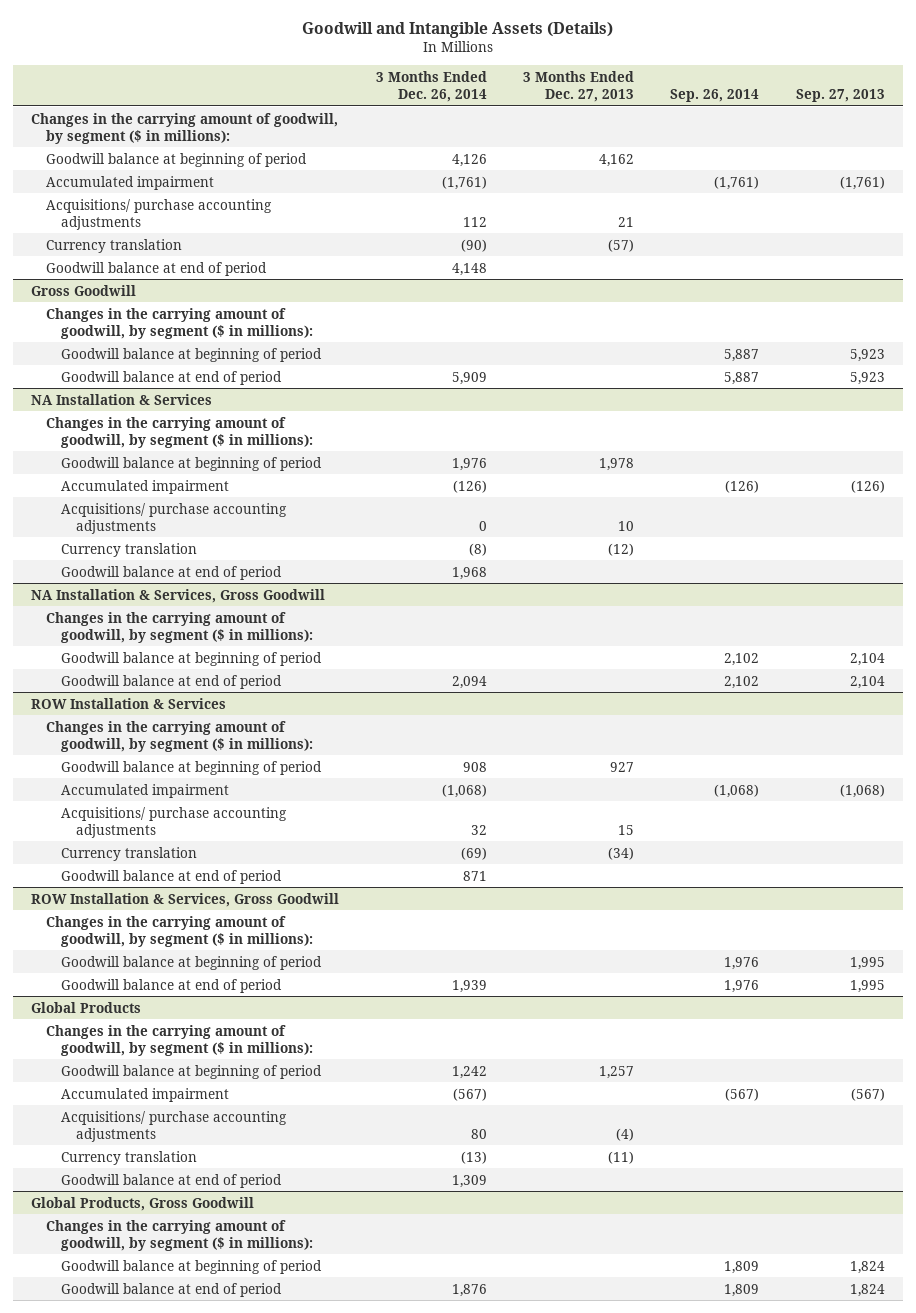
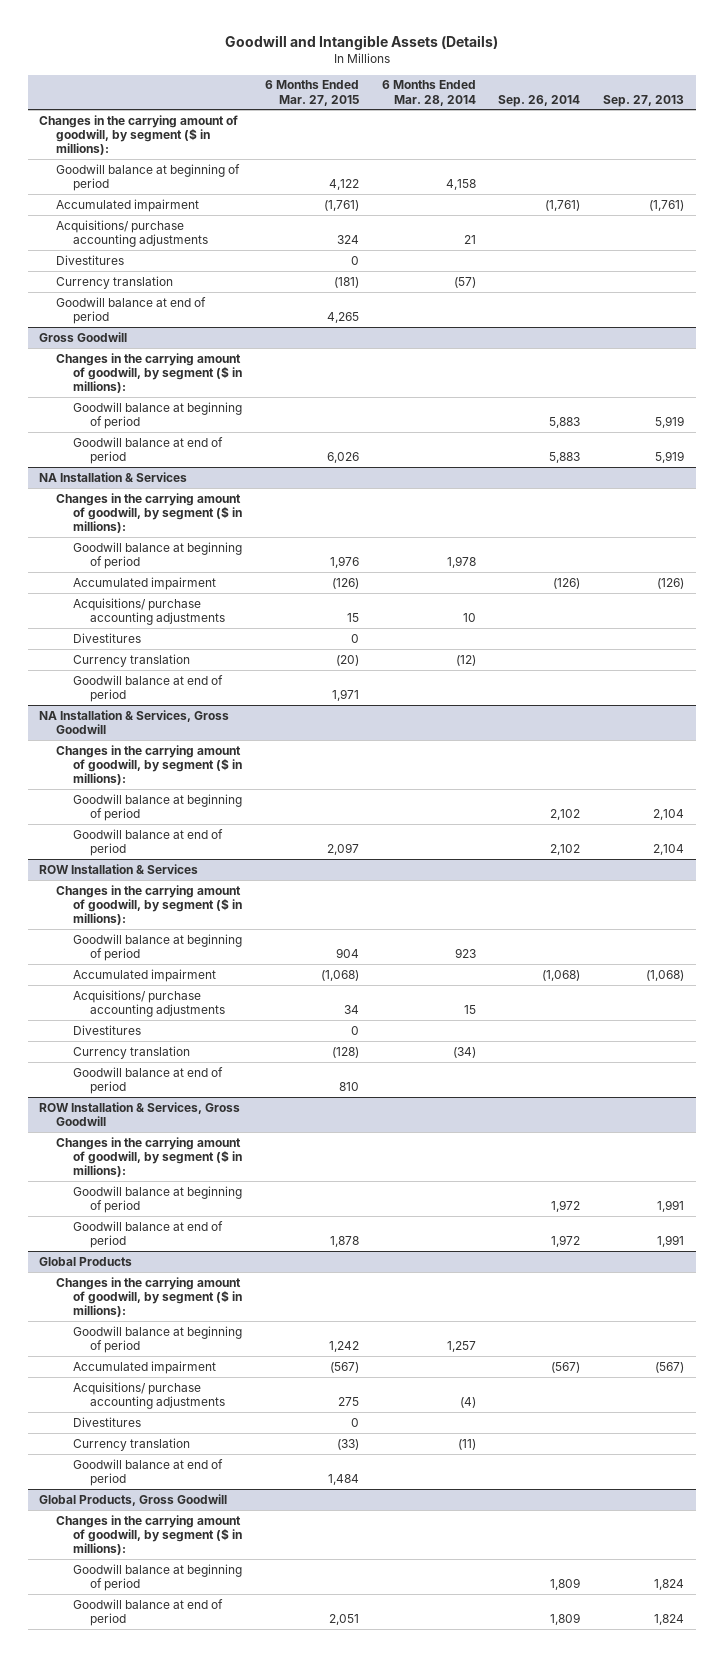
- | 3 Months Ended Dec. 26, 2014 | 3 Months Ended Dec. 27, 2013 | Sep. 26, 2014 | Sep. 27, 2013
+ | 6 Months Ended Mar. 27, 2015 | 6 Months Ended Mar. 28, 2014 | Sep. 26, 2014 | Sep. 27, 2013
+ Divestitures | 0 | | |
@ Gross Goodwill
- Goodwill balance at beginning of period | | | 5,887 | 5,923
- Goodwill balance at end of period | 5,909 | | 5,887 | 5,923
+ Goodwill balance at beginning of period | | | 5,883 | 5,919
+ Goodwill balance at end of period | 6,026 | | 5,883 | 5,919
@ NA Installation & Services
+ Divestitures | 0 | | |
@ ROW Installation & Services
+ Divestitures | 0 | | |
@ ROW Installation & Services, Gross Goodwill
- Goodwill balance at beginning of period | | | 1,976 | 1,995
- Goodwill balance at end of period | 1,939 | | 1,976 | 1,995
+ Goodwill balance at beginning of period | | | 1,972 | 1,991
+ Goodwill balance at end of period | 1,878 | | 1,972 | 1,991
@ Global Products
+ Divestitures | 0 | | |

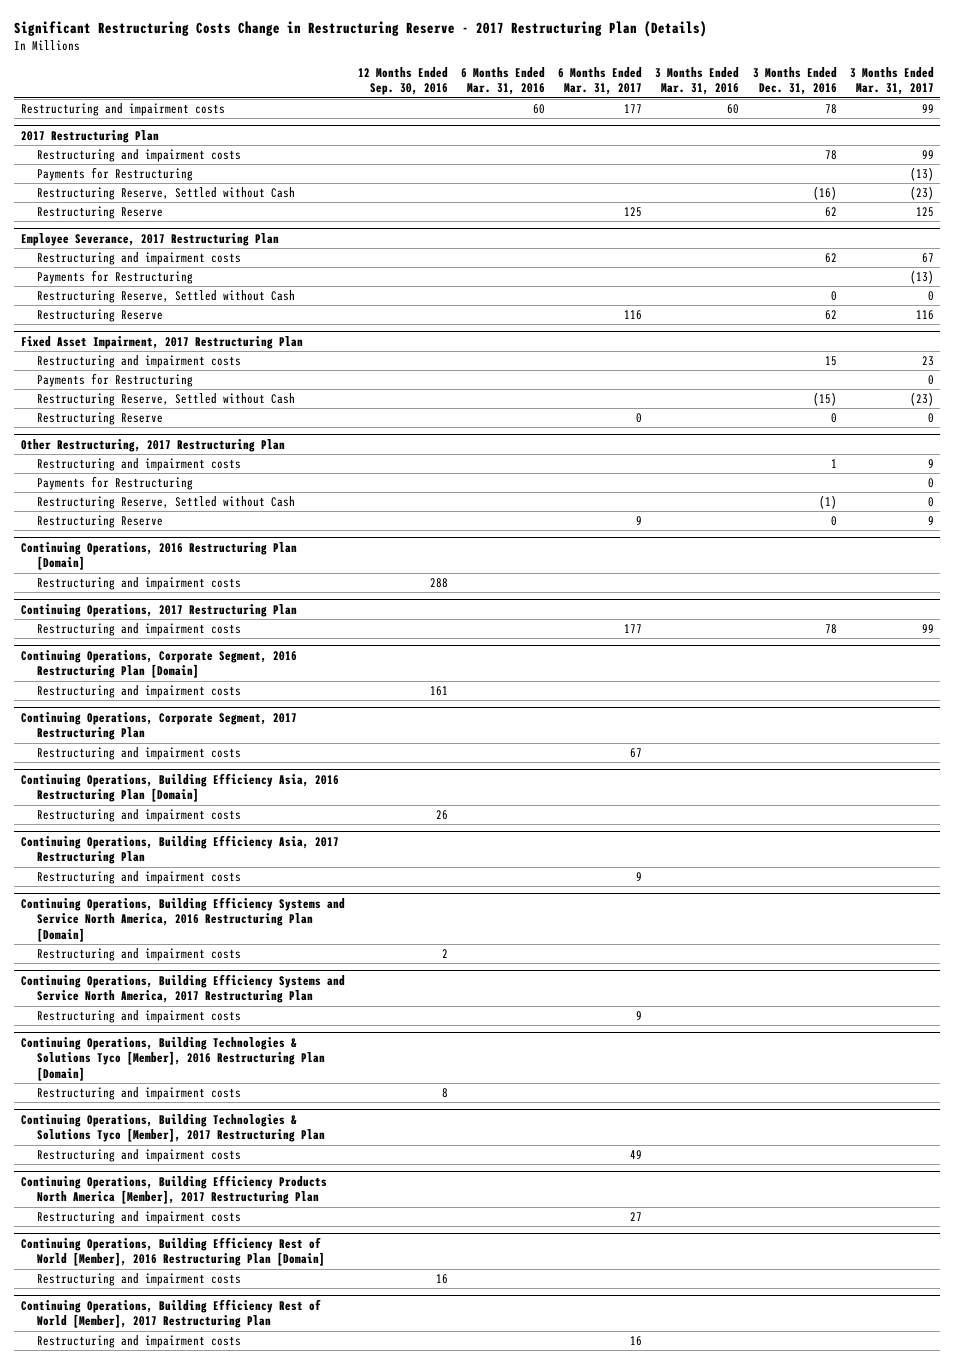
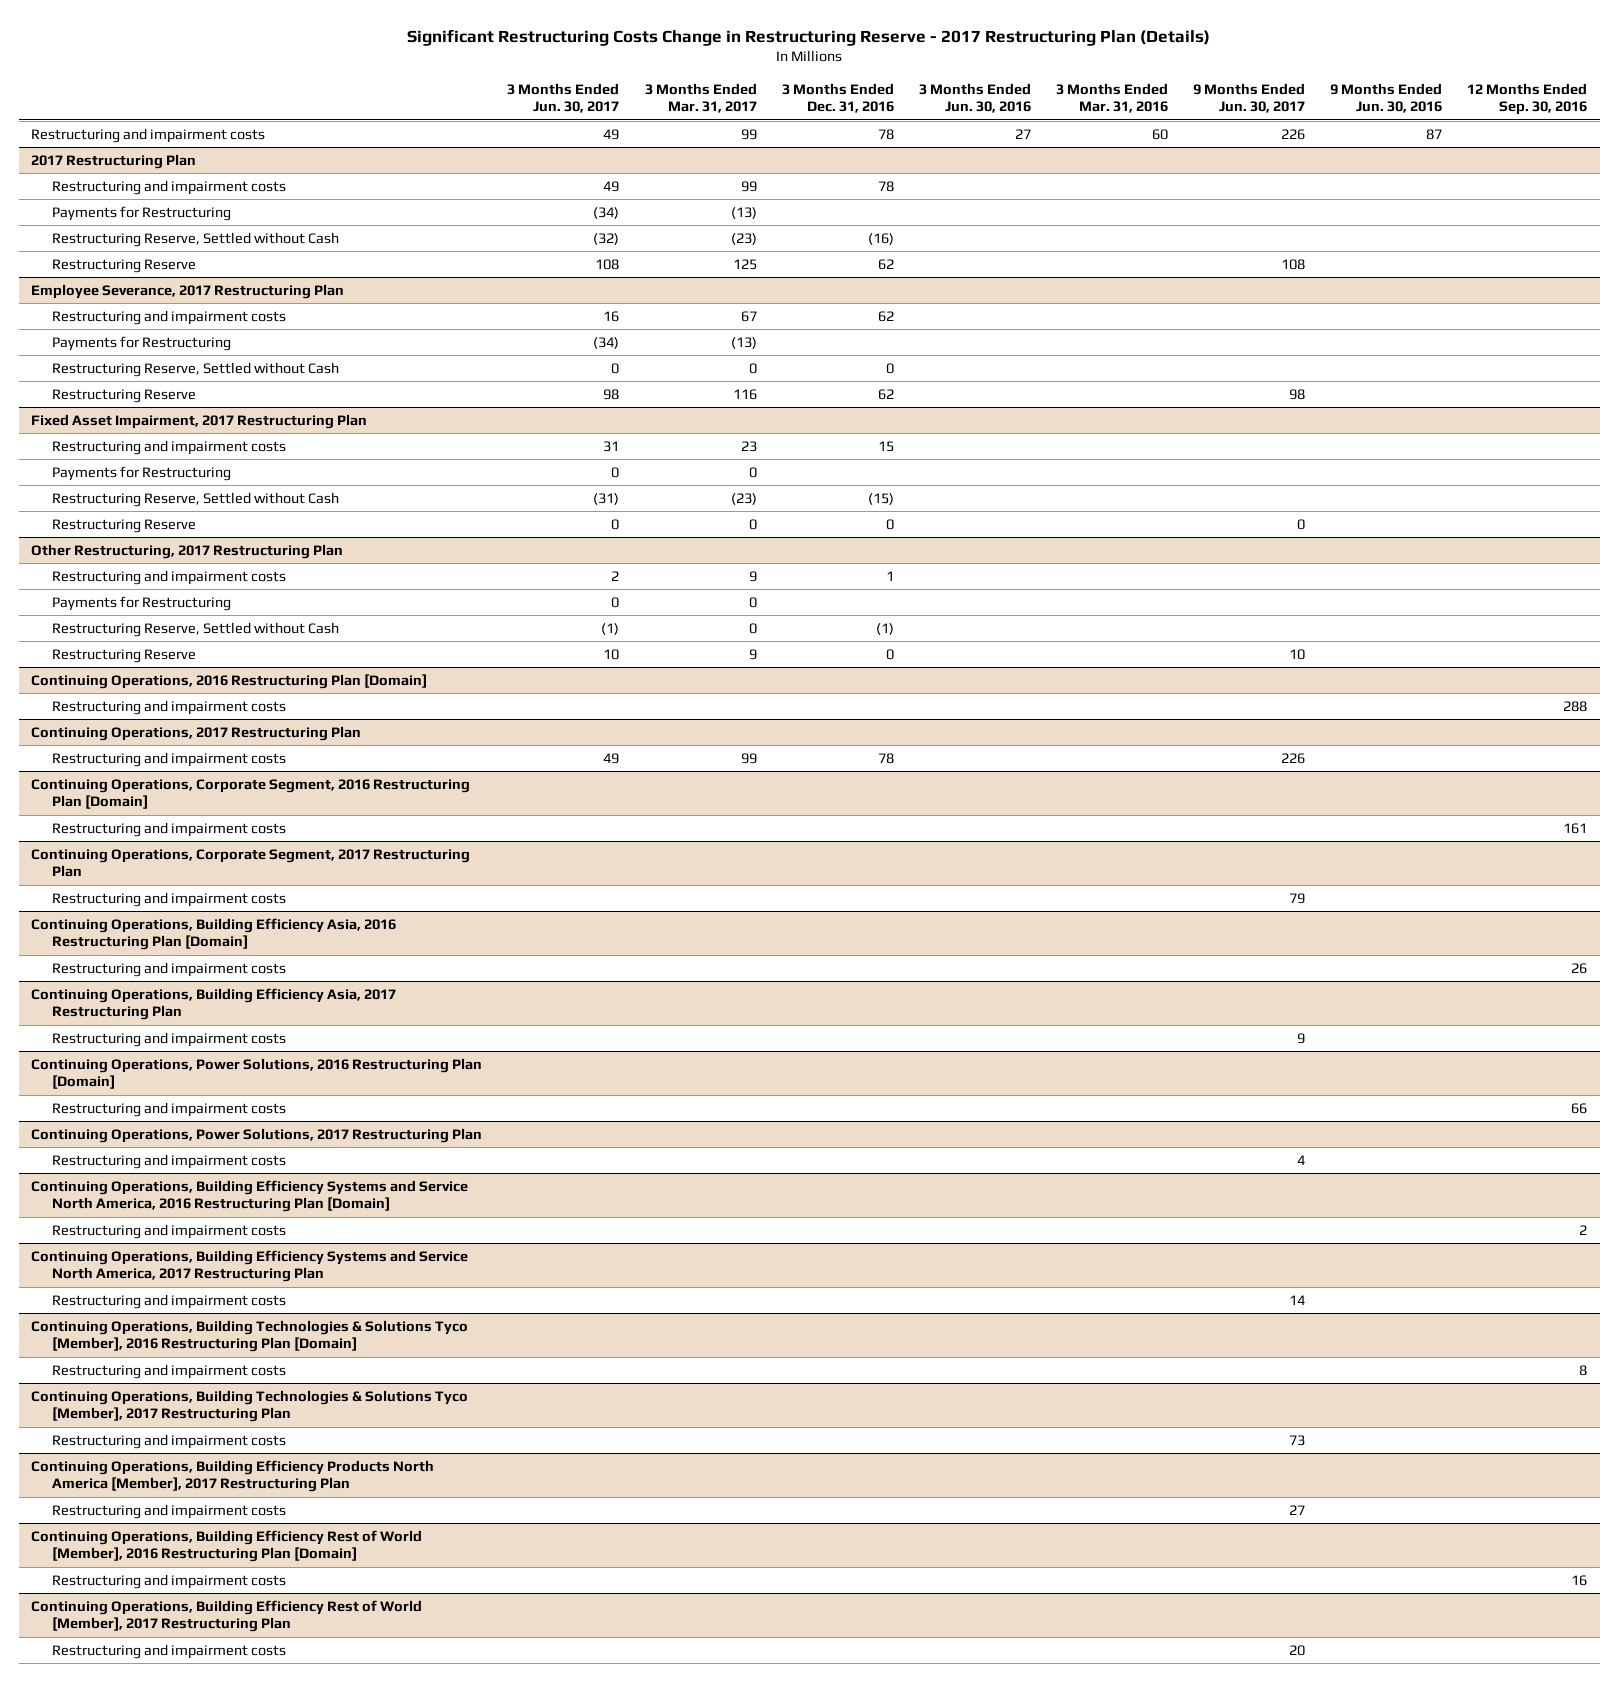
- | 12 Months Ended Sep. 30, 2016 | 6 Months Ended Mar. 31, 2016 | 6 Months Ended Mar. 31, 2017 | 3 Months Ended Mar. 31, 2016 | 3 Months Ended Dec. 31, 2016 | 3 Months Ended Mar. 31, 2017
+ | 3 Months Ended Jun. 30, 2017 | 3 Months Ended Mar. 31, 2017 | 3 Months Ended Dec. 31, 2016 | 3 Months Ended Jun. 30, 2016 | 3 Months Ended Mar. 31, 2016 | 9 Months Ended Jun. 30, 2017 | 9 Months Ended Jun. 30, 2016 | 12 Months Ended Sep. 30, 2016
+ Continuing Operations, Power Solutions, 2016 Restructuring Plan [Domain]
+ Restructuring and impairment costs | | | | | | | | 66
+ Continuing Operations, Power Solutions, 2017 Restructuring Plan
+ Restructuring and impairment costs | | | | | | 4 | |

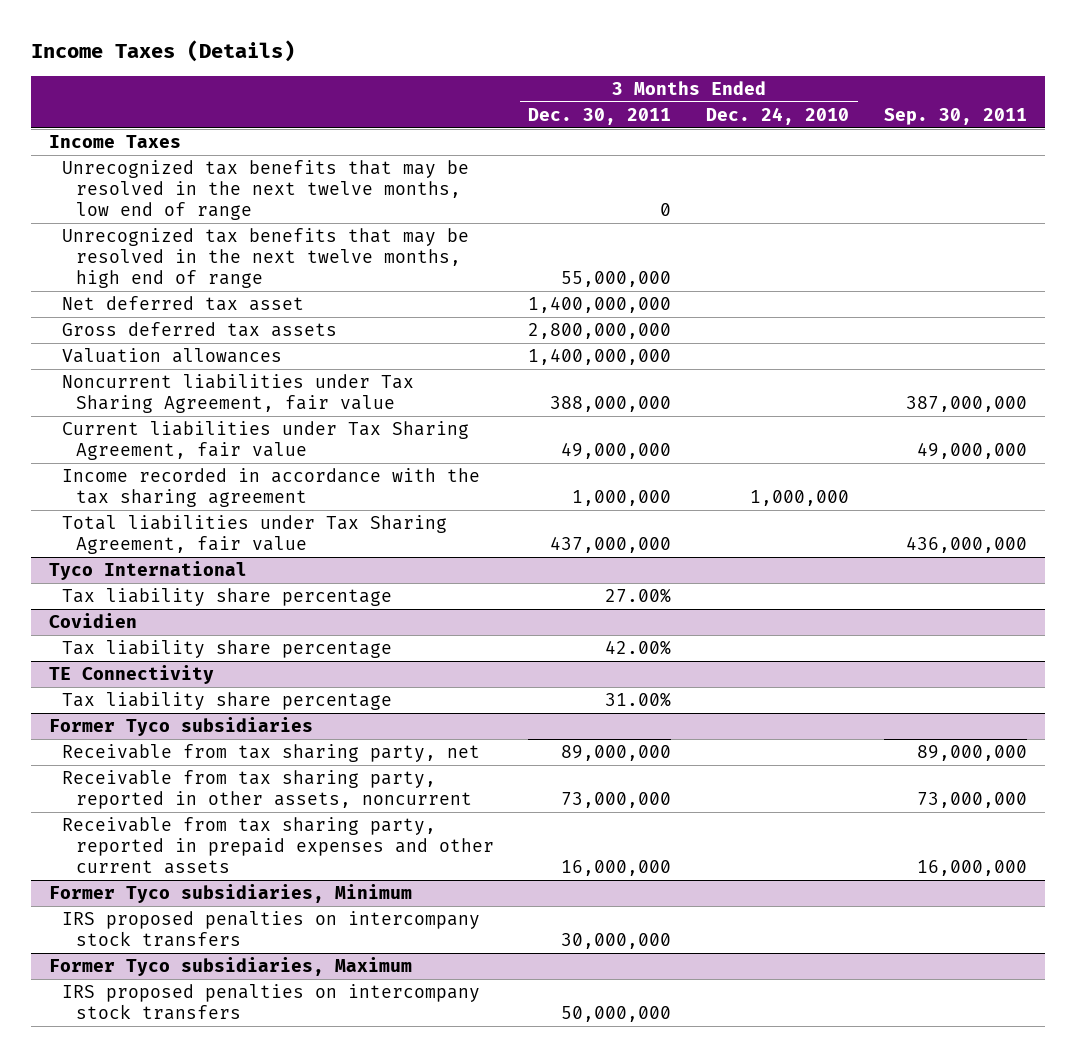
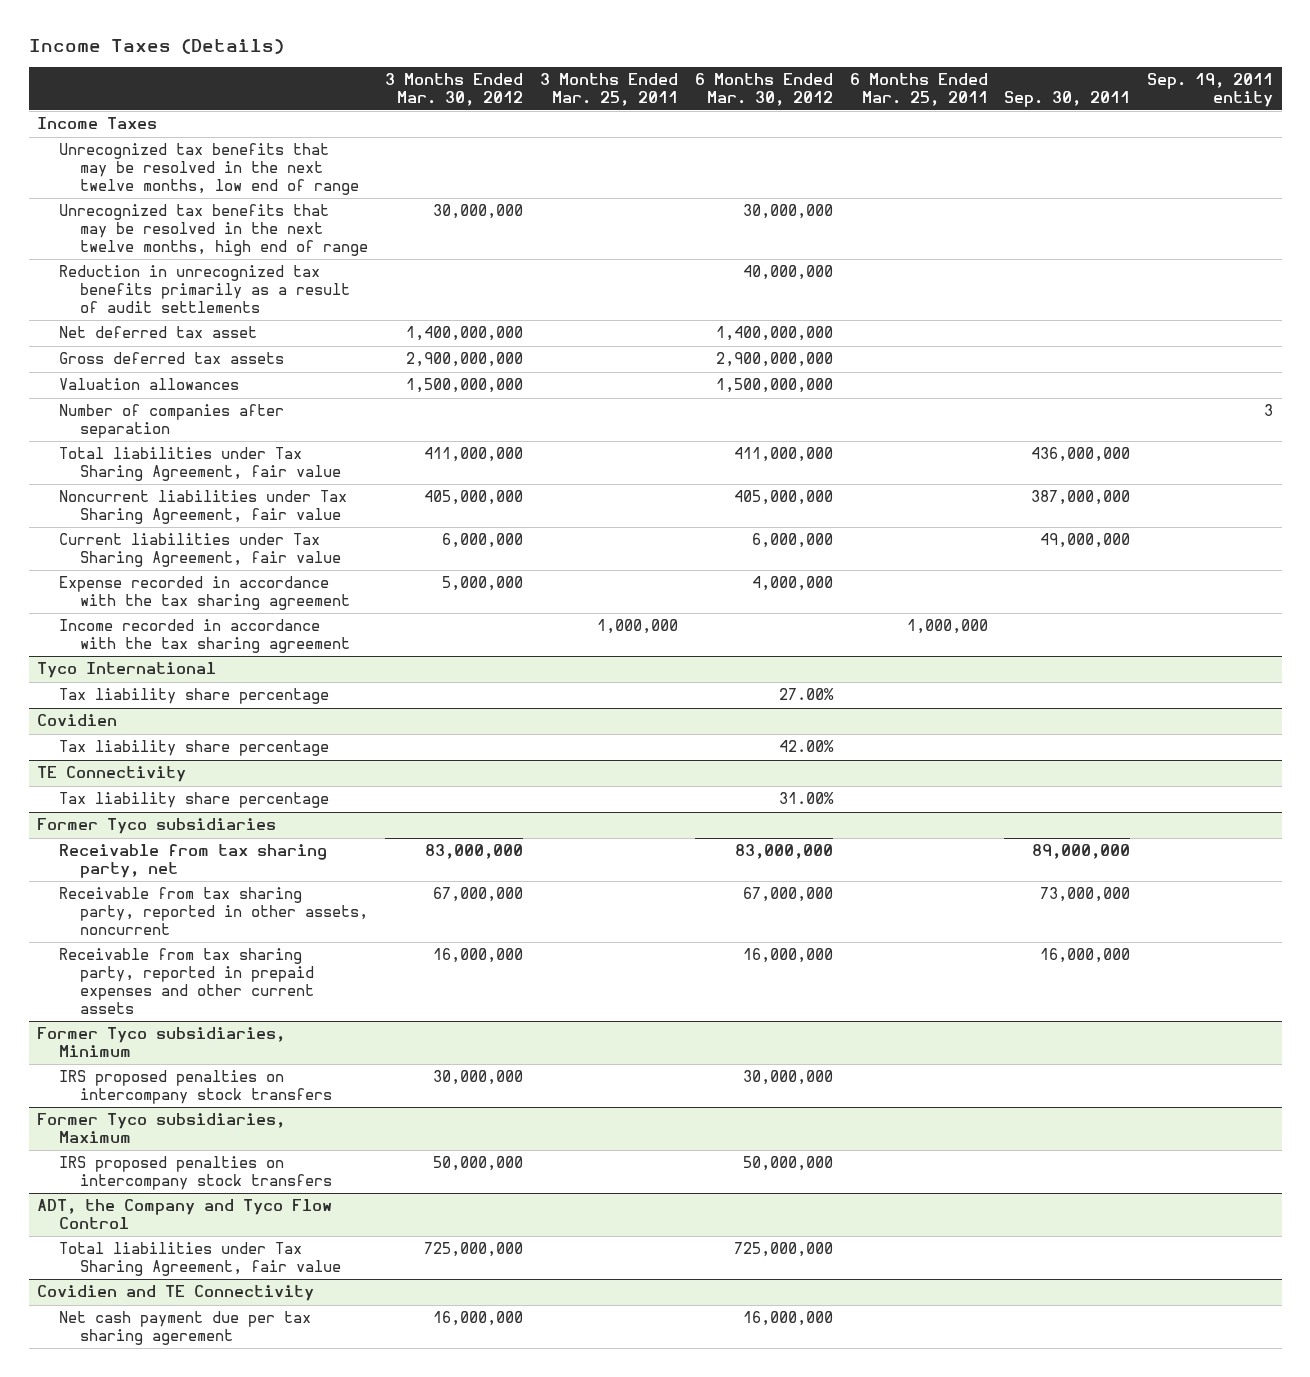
- | 3 Months Ended Dec. 30, 2011 | 3 Months Ended Dec. 24, 2010 | Sep. 30, 2011
+ | 3 Months Ended Mar. 30, 2012 | 3 Months Ended Mar. 25, 2011 | 6 Months Ended Mar. 30, 2012 | 6 Months Ended Mar. 25, 2011 | Sep. 30, 2011 | Sep. 19, 2011 entity
+ Reduction in unrecognized tax benefits primarily as a result of audit settlements | | | 40,000,000 | | |
+ Number of companies after separation | | | | | | 3
moved up: Total liabilities under Tax Sharing Agreement, fair value | 411,000,000 | | 411,000,000 | | 436,000,000 |
+ Expense recorded in accordance with the tax sharing agreement | 5,000,000 | | 4,000,000 | | |
+ ADT, the Company and Tyco Flow Control
+ Total liabilities under Tax Sharing Agreement, fair value | 725,000,000 | | 725,000,000 | | |
+ Covidien and TE Connectivity
+ Net cash payment due per tax sharing agerement | 16,000,000 | | 16,000,000 | | |

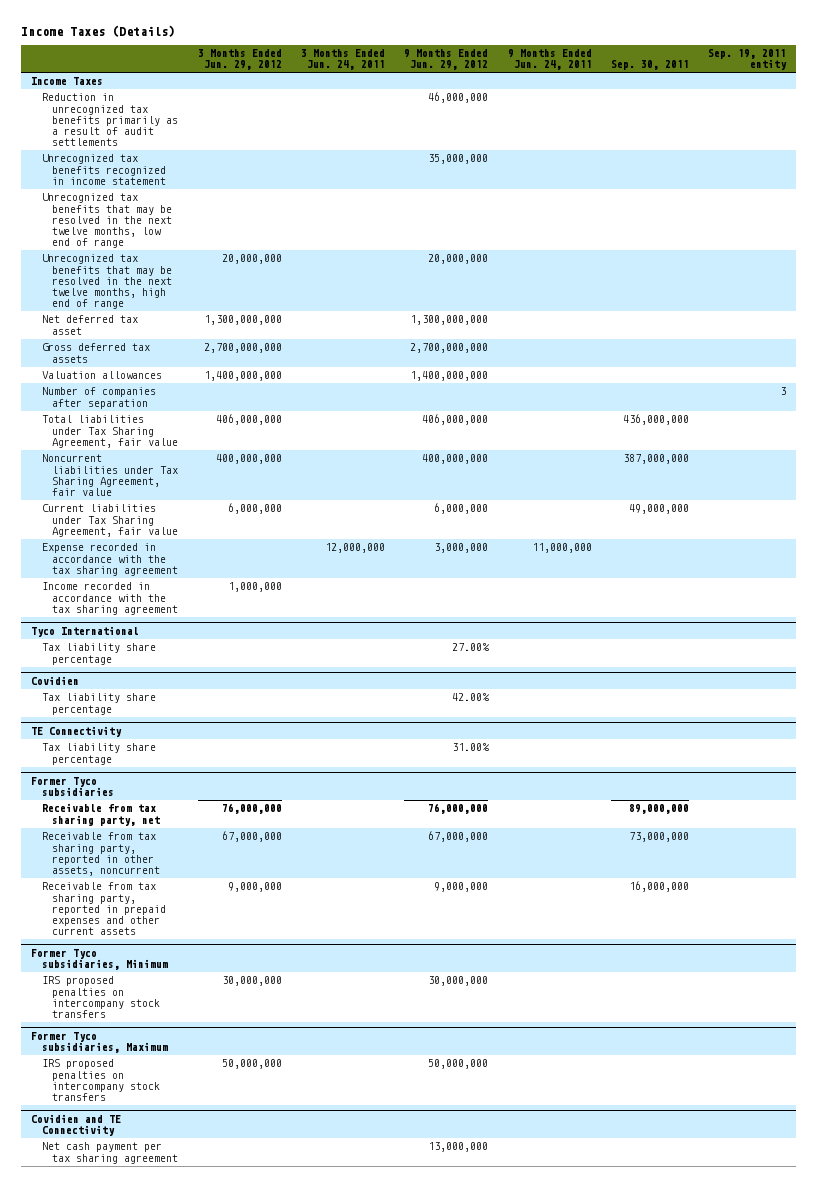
- | 3 Months Ended Mar. 30, 2012 | 3 Months Ended Mar. 25, 2011 | 6 Months Ended Mar. 30, 2012 | 6 Months Ended Mar. 25, 2011 | Sep. 30, 2011 | Sep. 19, 2011 entity
+ | 3 Months Ended Jun. 29, 2012 | 3 Months Ended Jun. 24, 2011 | 9 Months Ended Jun. 29, 2012 | 9 Months Ended Jun. 24, 2011 | Sep. 30, 2011 | Sep. 19, 2011 entity
moved up: Reduction in unrecognized tax benefits primarily as a result of audit settlements | | | 46,000,000 | | |
+ Unrecognized tax benefits recognized in income statement | | | 35,000,000 | | |
- ADT, the Company and Tyco Flow Control
- Total liabilities under Tax Sharing Agreement, fair value | 725,000,000 | | 725,000,000 | | |
@ Covidien and TE Connectivity
- Net cash payment due per tax sharing agerement | 16,000,000 | | 16,000,000 | | |
+ Net cash payment per tax sharing agreement | | | 13,000,000 | | |

